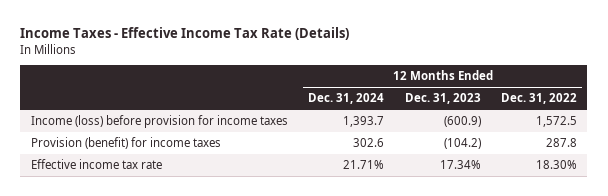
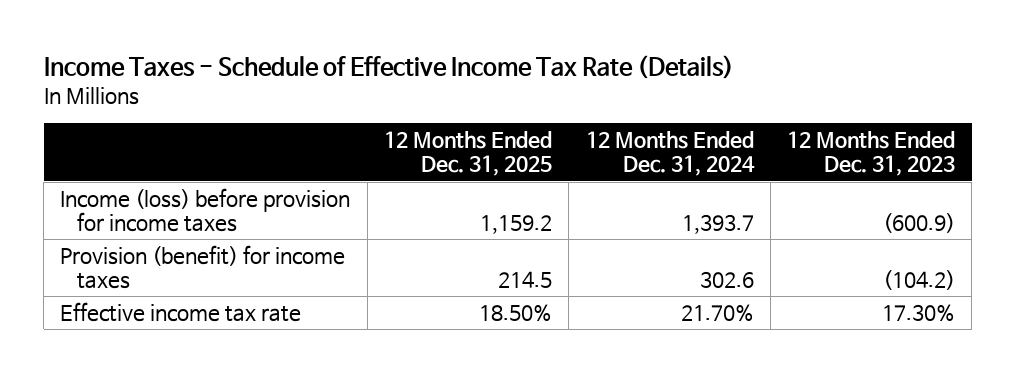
- Income Taxes - Effective Income Tax Rate (Details)
+ Income Taxes - Schedule of Effective Income Tax Rate (Details)
- | 12 Months Ended Dec. 31, 2024 | 12 Months Ended Dec. 31, 2023 | 12 Months Ended Dec. 31, 2022
+ | 12 Months Ended Dec. 31, 2025 | 12 Months Ended Dec. 31, 2024 | 12 Months Ended Dec. 31, 2023
- Effective income tax rate | 21.71% | 17.34% | 18.30%
+ Effective income tax rate | 18.50% | 21.70% | 17.30%

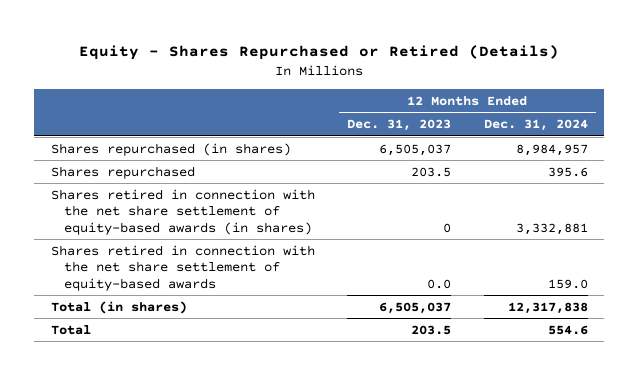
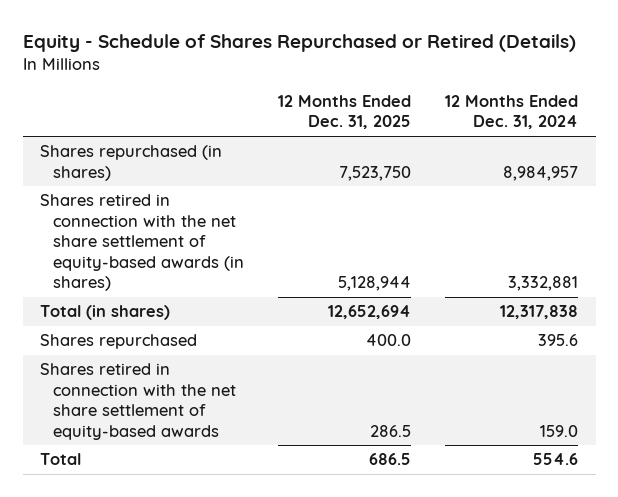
- Equity - Shares Repurchased or Retired (Details)
+ Equity - Schedule of Shares Repurchased or Retired (Details)
- | 12 Months Ended Dec. 31, 2023 | 12 Months Ended Dec. 31, 2024
+ | 12 Months Ended Dec. 31, 2025 | 12 Months Ended Dec. 31, 2024
moved down: Shares repurchased | 400.0 | 395.6
moved down: Shares retired in connection with the net share settlement of equity-based awards | 286.5 | 159.0

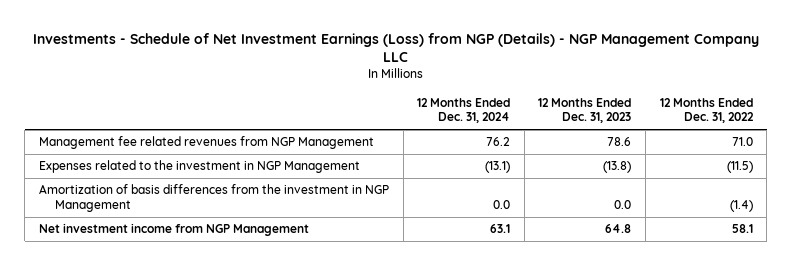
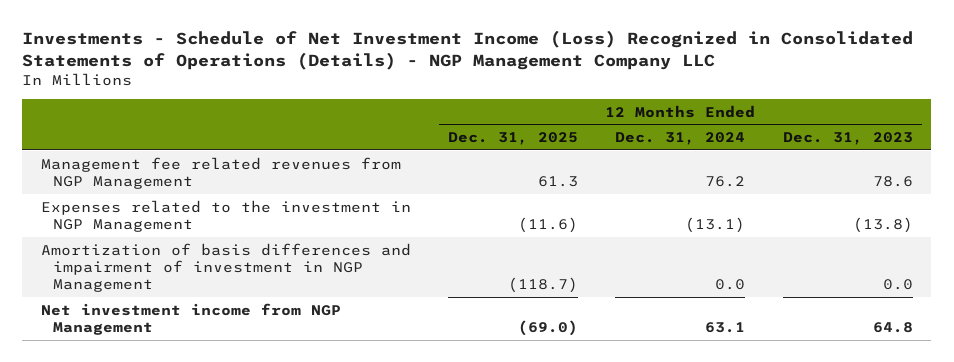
- Investments - Schedule of Net Investment Earnings (Loss) from NGP (Details) - NGP Management Company LLC
+ Investments - Schedule of Net Investment Income (Loss) Recognized in Consolidated Statements of Operations (Details) - NGP Management Company LLC
- | 12 Months Ended Dec. 31, 2024 | 12 Months Ended Dec. 31, 2023 | 12 Months Ended Dec. 31, 2022
+ | 12 Months Ended Dec. 31, 2025 | 12 Months Ended Dec. 31, 2024 | 12 Months Ended Dec. 31, 2023
- Amortization of basis differences from the investment in NGP Management | 0.0 | 0.0 | (1.4)
+ Amortization of basis differences and impairment of investment in NGP Management | (118.7) | 0.0 | 0.0

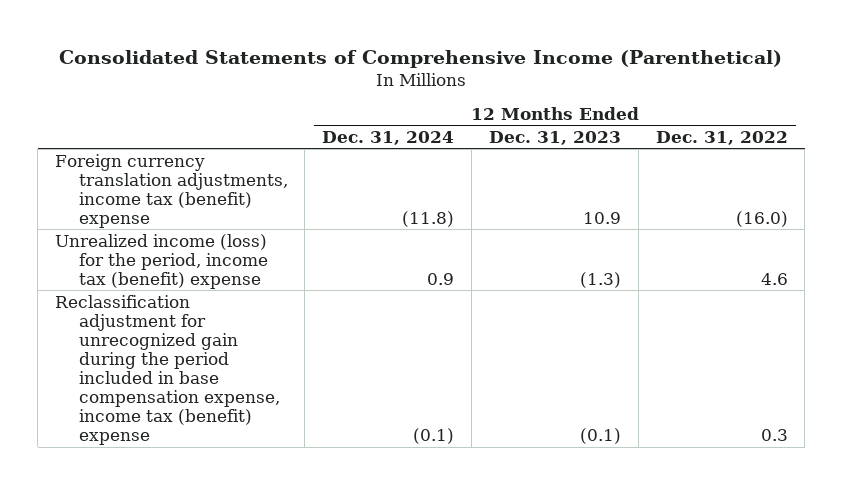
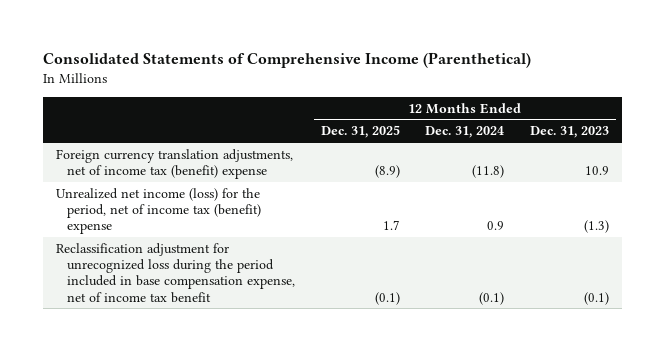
- | 12 Months Ended Dec. 31, 2024 | 12 Months Ended Dec. 31, 2023 | 12 Months Ended Dec. 31, 2022
+ | 12 Months Ended Dec. 31, 2025 | 12 Months Ended Dec. 31, 2024 | 12 Months Ended Dec. 31, 2023
- Foreign currency translation adjustments, income tax (benefit) expense | (11.8) | 10.9 | (16.0)
- Unrealized income (loss) for the period, income tax (benefit) expense | 0.9 | (1.3) | 4.6
- Reclassification adjustment for unrecognized gain during the period included in base compensation expense, income tax (benefit) expense | (0.1) | (0.1) | 0.3
+ Foreign currency translation adjustments, net of income tax (benefit) expense | (8.9) | (11.8) | 10.9
+ Unrealized net income (loss) for the period, net of income tax (benefit) expense | 1.7 | 0.9 | (1.3)
+ Reclassification adjustment for unrecognized loss during the period included in base compensation expense, net of income tax benefit | (0.1) | (0.1) | (0.1)

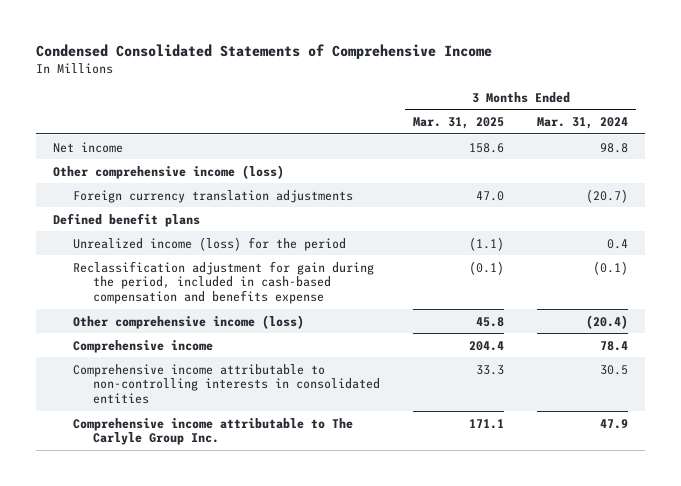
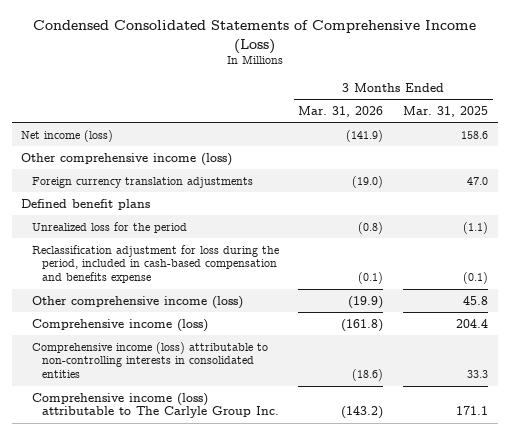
- Condensed Consolidated Statements of Comprehensive Income
+ Condensed Consolidated Statements of Comprehensive Income (Loss)
- | 3 Months Ended Mar. 31, 2025 | 3 Months Ended Mar. 31, 2024
+ | 3 Months Ended Mar. 31, 2026 | 3 Months Ended Mar. 31, 2025
- Net income | 158.6 | 98.8
+ Net income (loss) | (141.9) | 158.6
- Unrealized income (loss) for the period | (1.1) | 0.4
- Reclassification adjustment for gain during the period, included in cash-based compensation and benefits expense | (0.1) | (0.1)
+ Unrealized loss for the period | (0.8) | (1.1)
+ Reclassification adjustment for loss during the period, included in cash-based compensation and benefits expense | (0.1) | (0.1)
- Comprehensive income | 204.4 | 78.4
- Comprehensive income attributable to non-controlling interests in consolidated entities | 33.3 | 30.5
- Comprehensive income attributable to The Carlyle Group Inc. | 171.1 | 47.9
+ Comprehensive income (loss) | (161.8) | 204.4
+ Comprehensive income (loss) attributable to non-controlling interests in consolidated entities | (18.6) | 33.3
+ Comprehensive income (loss) attributable to The Carlyle Group Inc. | (143.2) | 171.1

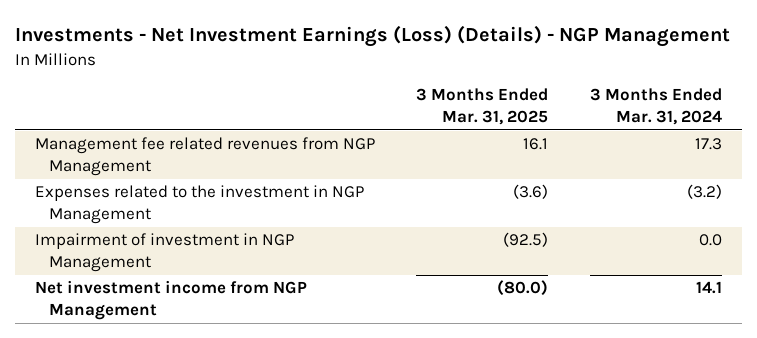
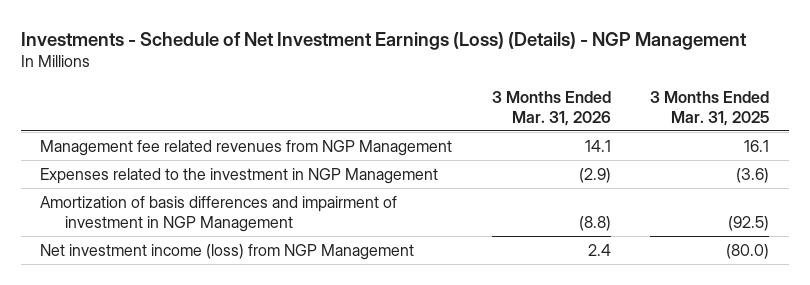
- Investments - Net Investment Earnings (Loss) (Details) - NGP Management
+ Investments - Schedule of Net Investment Earnings (Loss) (Details) - NGP Management
- | 3 Months Ended Mar. 31, 2025 | 3 Months Ended Mar. 31, 2024
+ | 3 Months Ended Mar. 31, 2026 | 3 Months Ended Mar. 31, 2025
- Impairment of investment in NGP Management | (92.5) | 0.0
- Net investment income from NGP Management | (80.0) | 14.1
+ Amortization of basis differences and impairment of investment in NGP Management | (8.8) | (92.5)
+ Net investment income (loss) from NGP Management | 2.4 | (80.0)

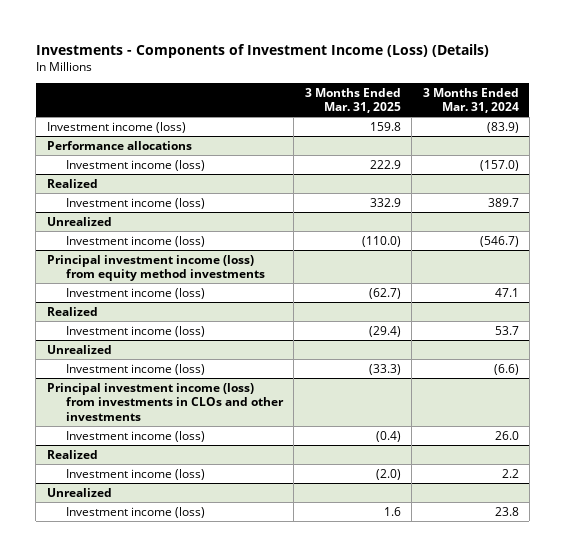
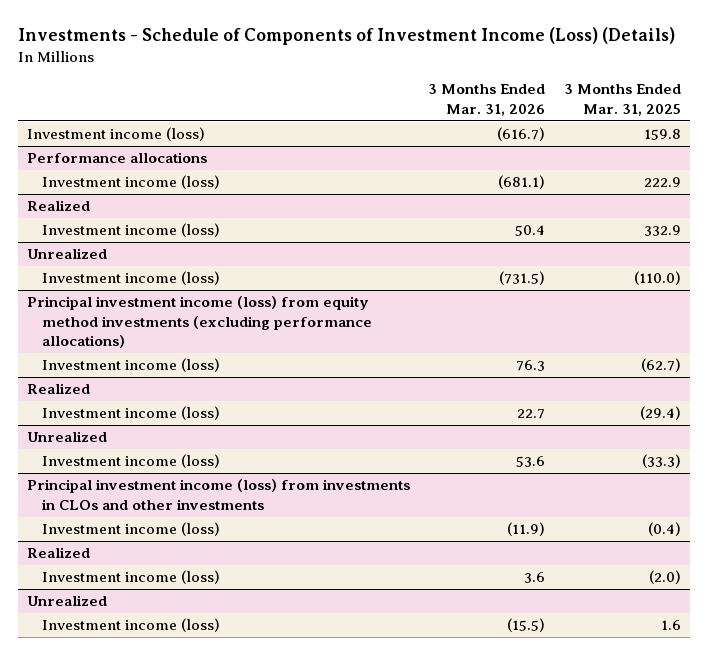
- Investments - Components of Investment Income (Loss) (Details)
+ Investments - Schedule of Components of Investment Income (Loss) (Details)
- | 3 Months Ended Mar. 31, 2025 | 3 Months Ended Mar. 31, 2024
+ | 3 Months Ended Mar. 31, 2026 | 3 Months Ended Mar. 31, 2025
- Principal investment income (loss) from equity method investments
+ Principal investment income (loss) from equity method investments (excluding performance allocations)

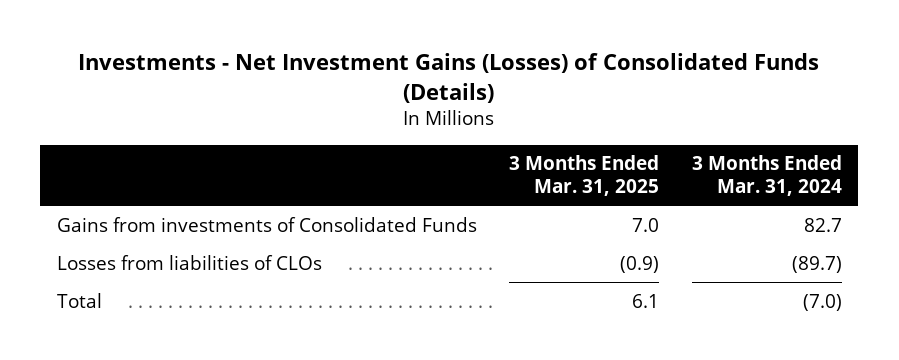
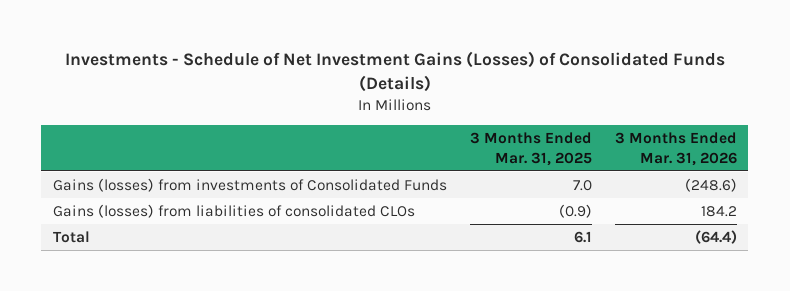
- Investments - Net Investment Gains (Losses) of Consolidated Funds (Details)
+ Investments - Schedule of Net Investment Gains (Losses) of Consolidated Funds (Details)
- | 3 Months Ended Mar. 31, 2025 | 3 Months Ended Mar. 31, 2024
+ | 3 Months Ended Mar. 31, 2025 | 3 Months Ended Mar. 31, 2026
- Gains from investments of Consolidated Funds | 7.0 | 82.7
- Losses from liabilities of CLOs | (0.9) | (89.7)
+ Gains (losses) from investments of Consolidated Funds | 7.0 | (248.6)
+ Gains (losses) from liabilities of consolidated CLOs | (0.9) | 184.2

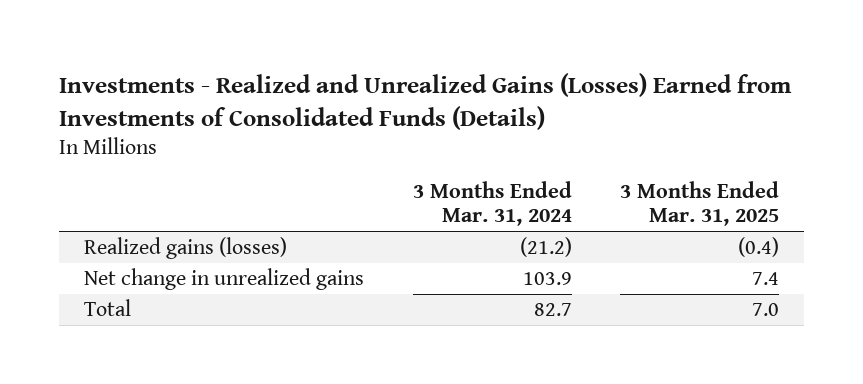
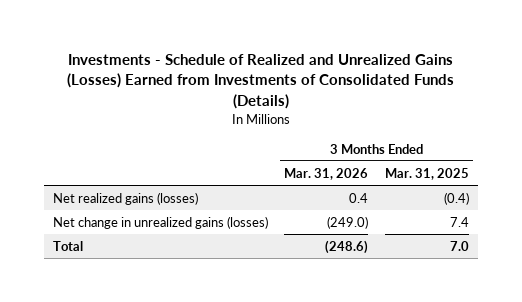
- Investments - Realized and Unrealized Gains (Losses) Earned from Investments of Consolidated Funds (Details)
+ Investments - Schedule of Realized and Unrealized Gains (Losses) Earned from Investments of Consolidated Funds (Details)
- | 3 Months Ended Mar. 31, 2024 | 3 Months Ended Mar. 31, 2025
+ | 3 Months Ended Mar. 31, 2026 | 3 Months Ended Mar. 31, 2025
- Realized gains (losses) | (21.2) | (0.4)
- Net change in unrealized gains | 103.9 | 7.4
+ Net realized gains (losses) | 0.4 | (0.4)
+ Net change in unrealized gains (losses) | (249.0) | 7.4

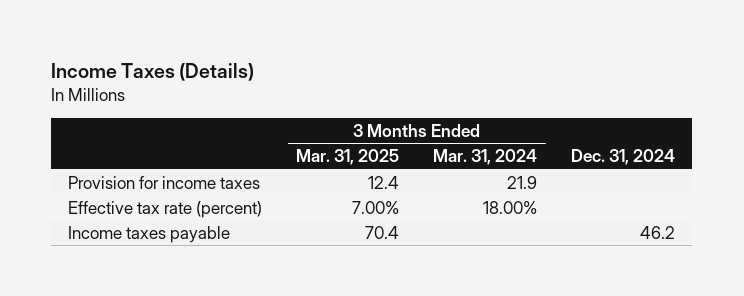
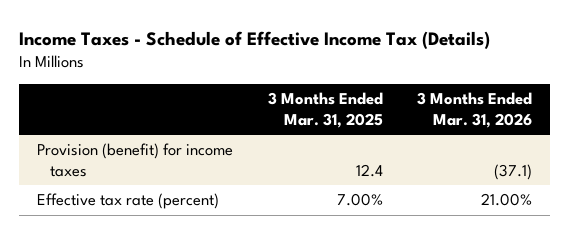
- Income Taxes (Details)
+ Income Taxes - Schedule of Effective Income Tax (Details)
- | 3 Months Ended Mar. 31, 2025 | 3 Months Ended Mar. 31, 2024 | Dec. 31, 2024
+ | 3 Months Ended Mar. 31, 2025 | 3 Months Ended Mar. 31, 2026
- Provision for income taxes | 12.4 | 21.9 |
+ Provision (benefit) for income taxes | 12.4 | (37.1)
- Income taxes payable | 70.4 | | 46.2

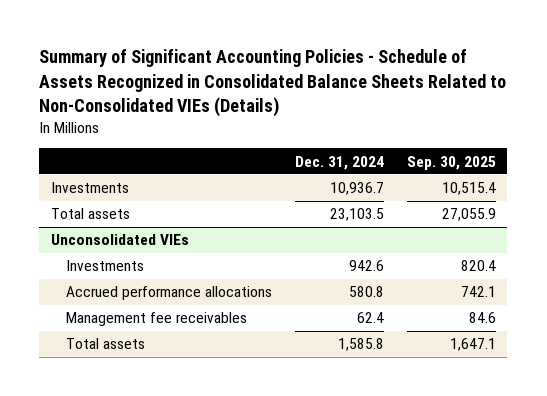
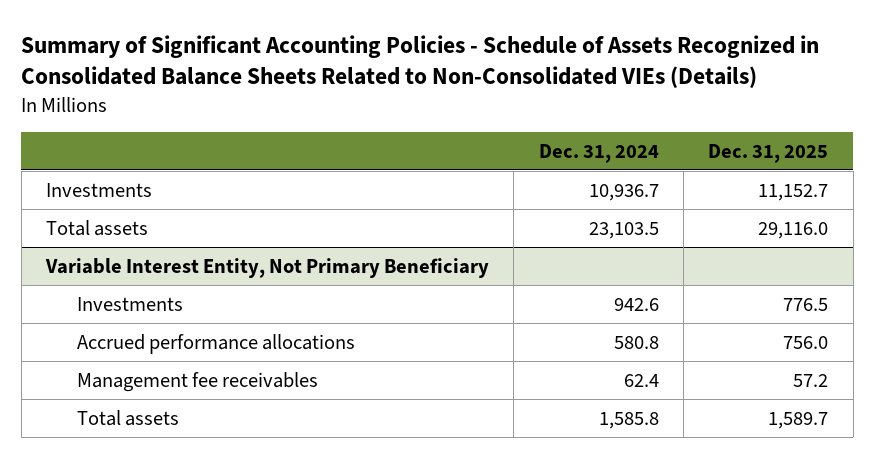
- | Dec. 31, 2024 | Sep. 30, 2025
+ | Dec. 31, 2024 | Dec. 31, 2025
- Unconsolidated VIEs
+ Variable Interest Entity, Not Primary Beneficiary

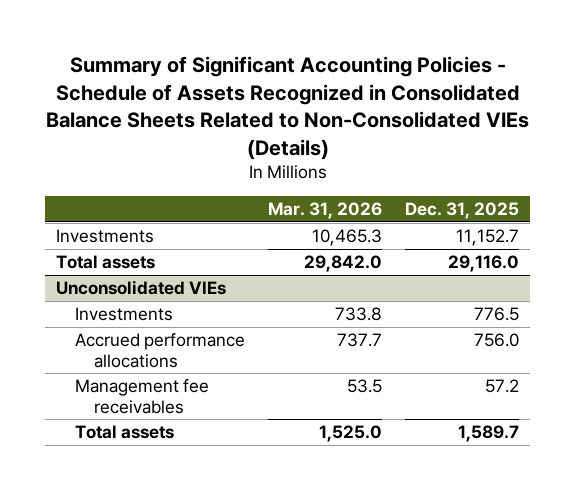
- | Dec. 31, 2024 | Dec. 31, 2025
+ | Mar. 31, 2026 | Dec. 31, 2025
- Variable Interest Entity, Not Primary Beneficiary
+ Unconsolidated VIEs

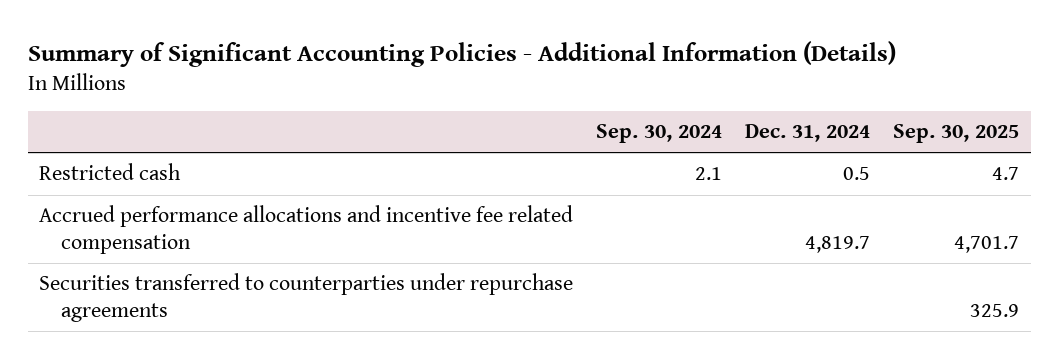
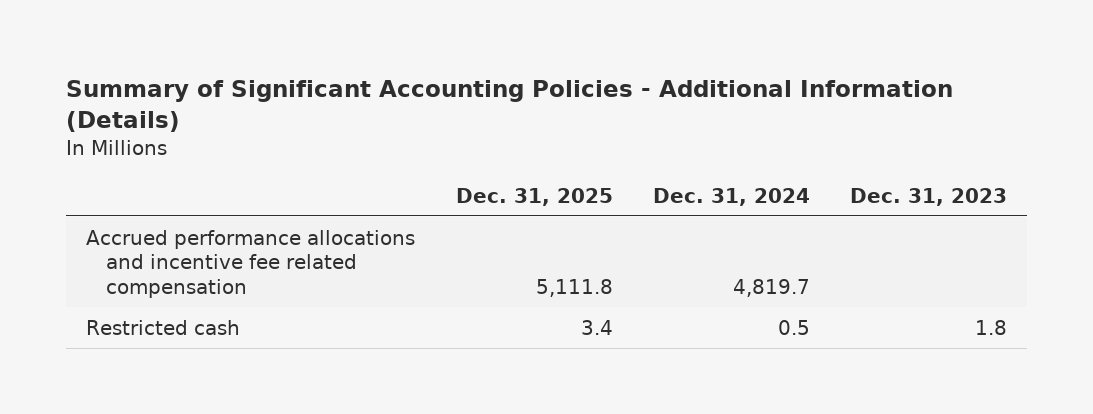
- | Sep. 30, 2024 | Dec. 31, 2024 | Sep. 30, 2025
+ | Dec. 31, 2025 | Dec. 31, 2024 | Dec. 31, 2023
- Securities transferred to counterparties under repurchase agreements | | | 325.9
moved down: Restricted cash | 3.4 | 0.5 | 1.8

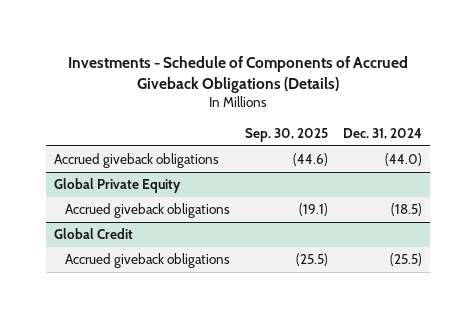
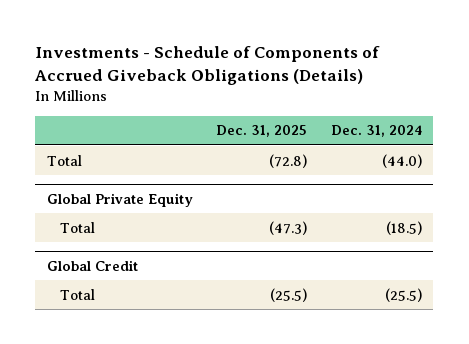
- | Sep. 30, 2025 | Dec. 31, 2024
+ | Dec. 31, 2025 | Dec. 31, 2024
- Accrued giveback obligations | (44.6) | (44.0)
+ Total | (72.8) | (44.0)
@ Global Private Equity
- Accrued giveback obligations | (19.1) | (18.5)
+ Total | (47.3) | (18.5)
@ Global Credit
- Accrued giveback obligations | (25.5) | (25.5)
+ Total | (25.5) | (25.5)

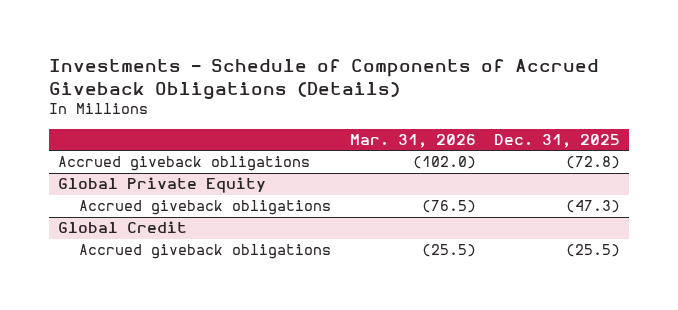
- | Dec. 31, 2025 | Dec. 31, 2024
+ | Mar. 31, 2026 | Dec. 31, 2025
- Total | (72.8) | (44.0)
+ Accrued giveback obligations | (102.0) | (72.8)
@ Global Private Equity
- Total | (47.3) | (18.5)
+ Accrued giveback obligations | (76.5) | (47.3)
@ Global Credit
- Total | (25.5) | (25.5)
+ Accrued giveback obligations | (25.5) | (25.5)

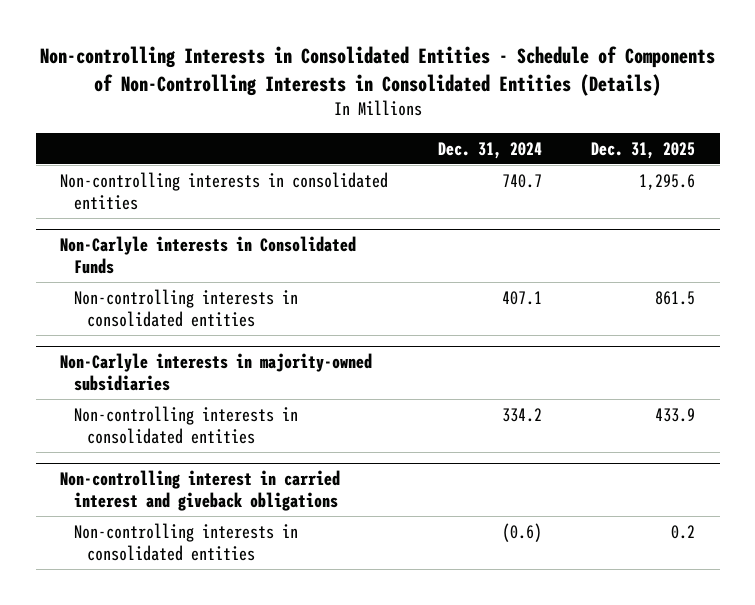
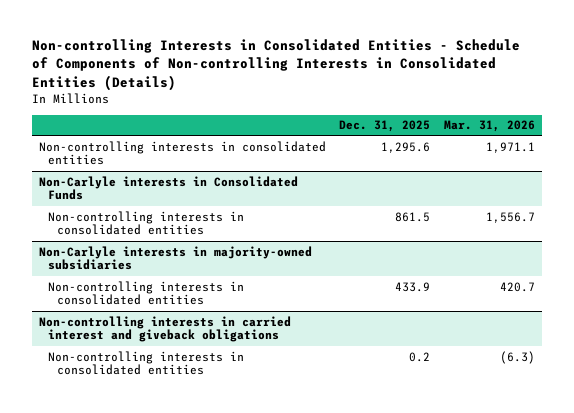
- Non-controlling Interests in Consolidated Entities - Schedule of Components of Non-Controlling Interests in Consolidated Entities (Details)
+ Non-controlling Interests in Consolidated Entities - Schedule of Components of Non-controlling Interests in Consolidated Entities (Details)
- | Dec. 31, 2024 | Dec. 31, 2025
+ | Dec. 31, 2025 | Mar. 31, 2026
- Non-controlling interest in carried interest and giveback obligations
+ Non-controlling interests in carried interest and giveback obligations

